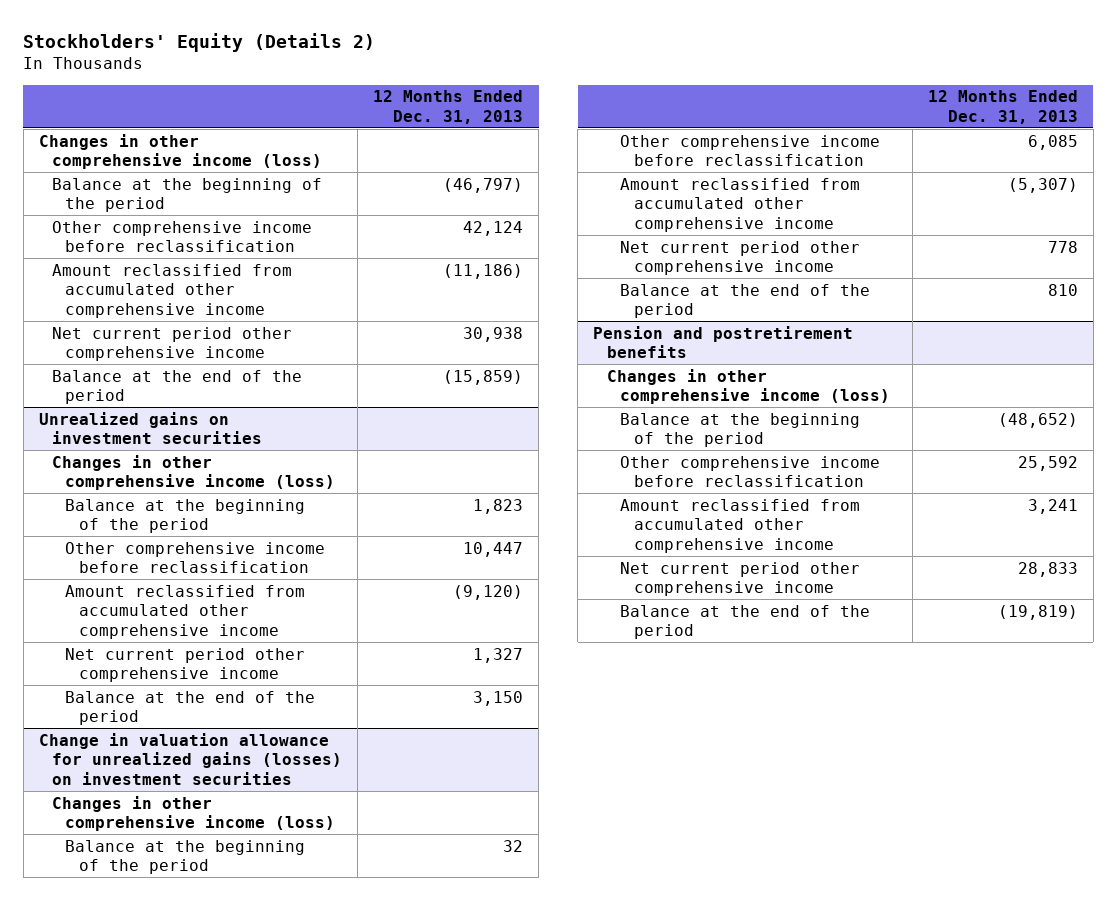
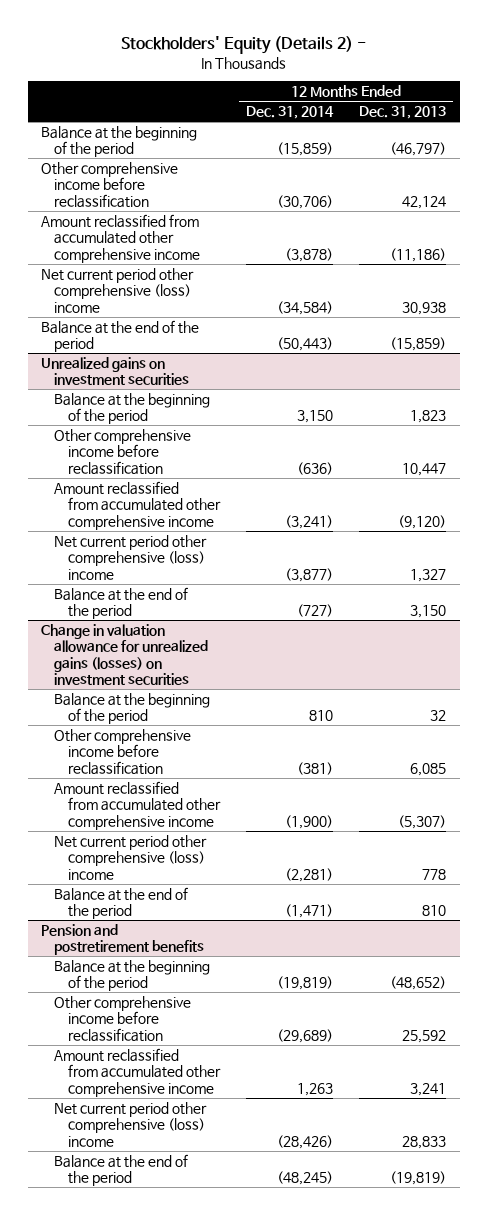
- Stockholders' Equity (Details 2)
+ Stockholders' Equity (Details 2) -
- | 12 Months Ended Dec. 31, 2013
+ | 12 Months Ended Dec. 31, 2014 | 12 Months Ended Dec. 31, 2013
- Changes in other comprehensive income (loss)
- Net current period other comprehensive income | 30,938
+ Net current period other comprehensive (loss) income | (34,584) | 30,938
@ Unrealized gains on investment securities
- Changes in other comprehensive income (loss)
- Net current period other comprehensive income | 1,327
+ Net current period other comprehensive (loss) income | (3,877) | 1,327
@ Change in valuation allowance for unrealized gains (losses) on investment securities
- Changes in other comprehensive income (loss)
- Net current period other comprehensive income | 778
+ Net current period other comprehensive (loss) income | (2,281) | 778
@ Pension and postretirement benefits
- Changes in other comprehensive income (loss)
- Net current period other comprehensive income | 28,833
+ Net current period other comprehensive (loss) income | (28,426) | 28,833

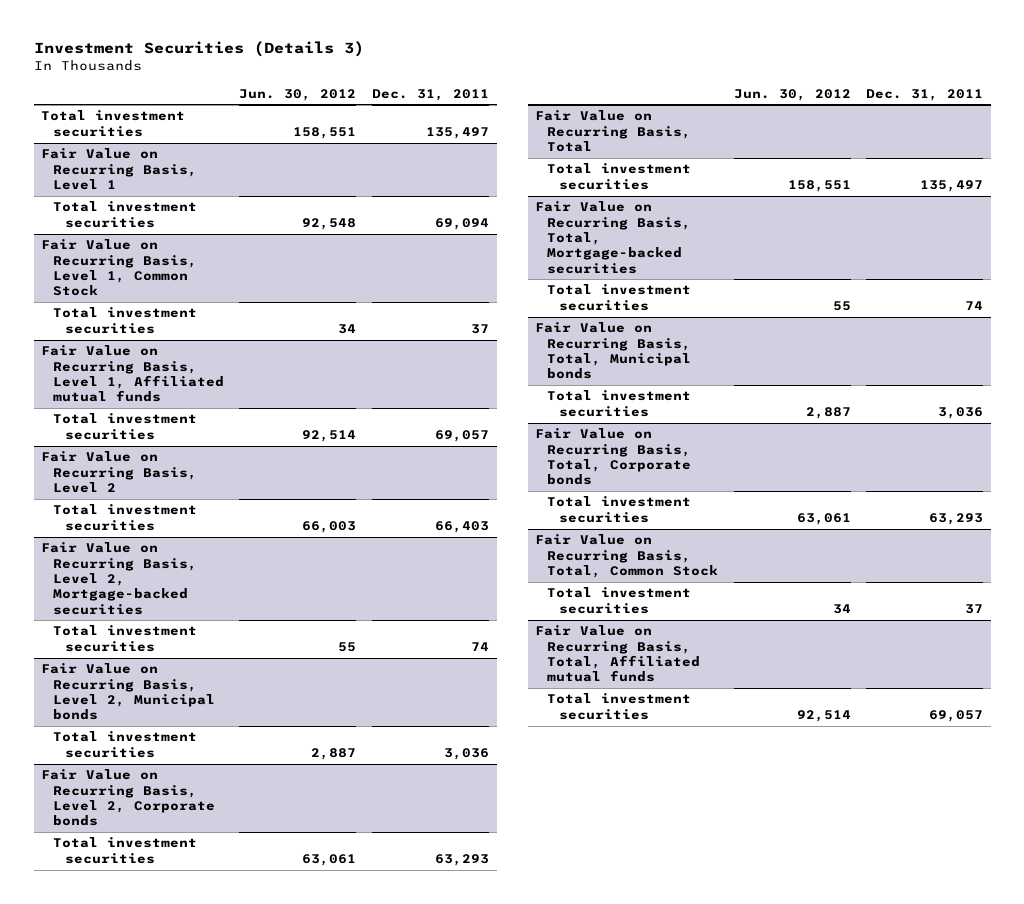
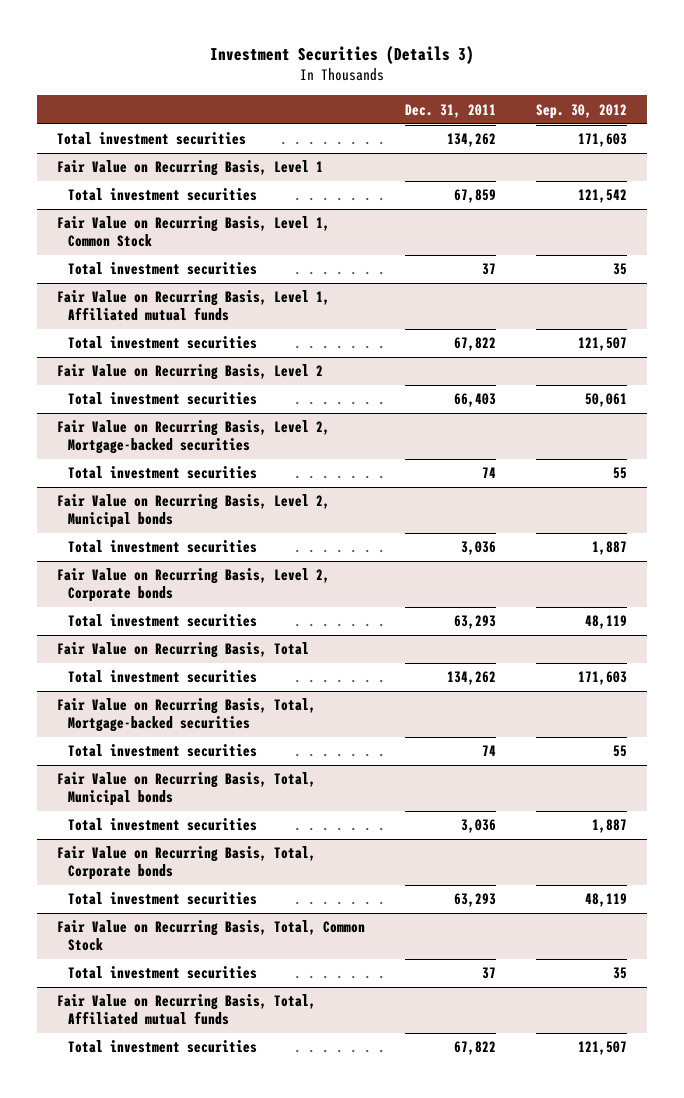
- | Jun. 30, 2012 | Dec. 31, 2011
+ | Dec. 31, 2011 | Sep. 30, 2012
- Total investment securities | 158,551 | 135,497
+ Total investment securities | 134,262 | 171,603
@ Fair Value on Recurring Basis, Level 1
- Total investment securities | 92,548 | 69,094
+ Total investment securities | 67,859 | 121,542
@ Fair Value on Recurring Basis, Level 1, Affiliated mutual funds
- Total investment securities | 92,514 | 69,057
+ Total investment securities | 67,822 | 121,507
@ Fair Value on Recurring Basis, Total
- Total investment securities | 158,551 | 135,497
+ Total investment securities | 134,262 | 171,603
@ Fair Value on Recurring Basis, Total, Affiliated mutual funds
- Total investment securities | 92,514 | 69,057
+ Total investment securities | 67,822 | 121,507

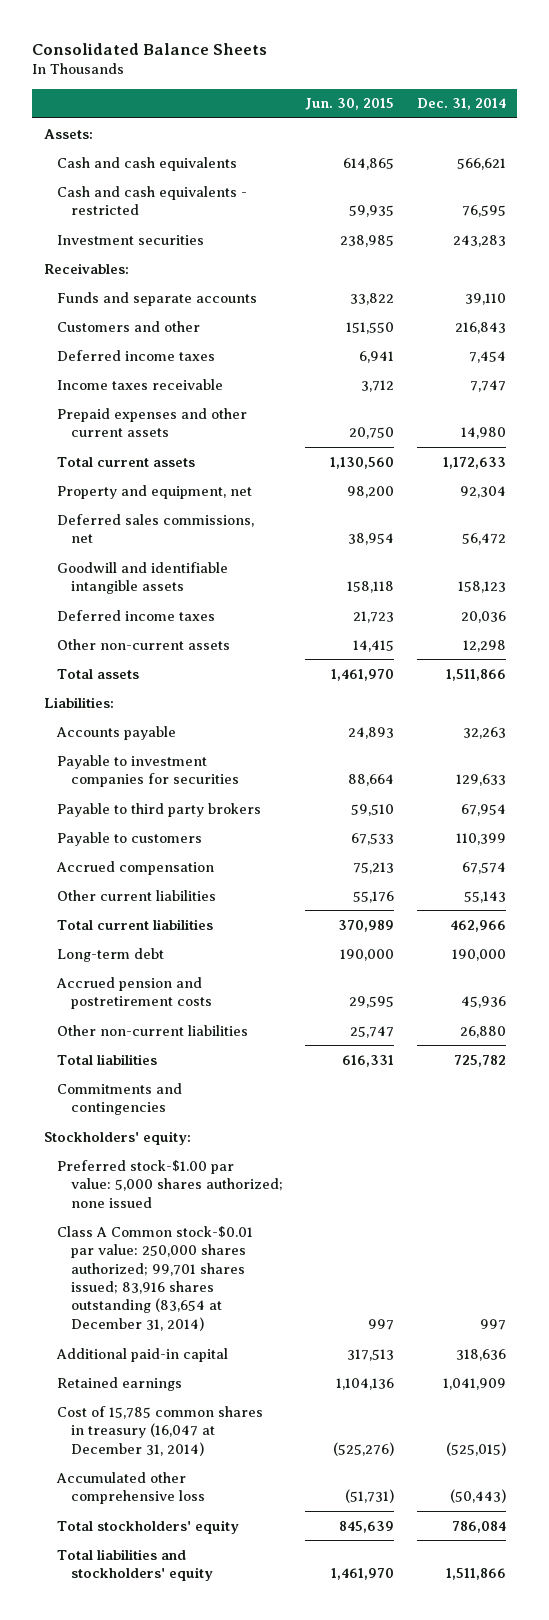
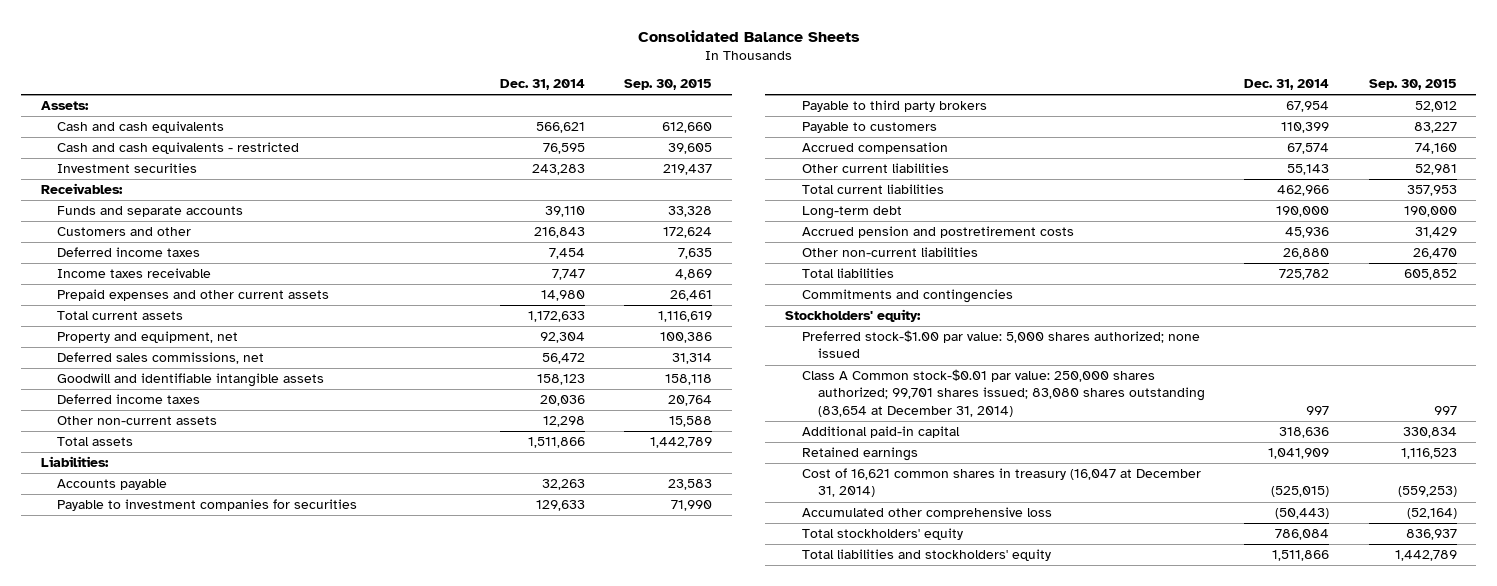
- | Jun. 30, 2015 | Dec. 31, 2014
+ | Dec. 31, 2014 | Sep. 30, 2015
- Class A Common stock-$0.01 par value: 250,000 shares authorized; 99,701 shares issued; 83,916 shares outstanding (83,654 at December 31, 2014) | 997 | 997
+ Class A Common stock-$0.01 par value: 250,000 shares authorized; 99,701 shares issued; 83,080 shares outstanding (83,654 at December 31, 2014) | 997 | 997
- Cost of 15,785 common shares in treasury (16,047 at December 31, 2014) | (525,276) | (525,015)
+ Cost of 16,621 common shares in treasury (16,047 at December 31, 2014) | (525,015) | (559,253)

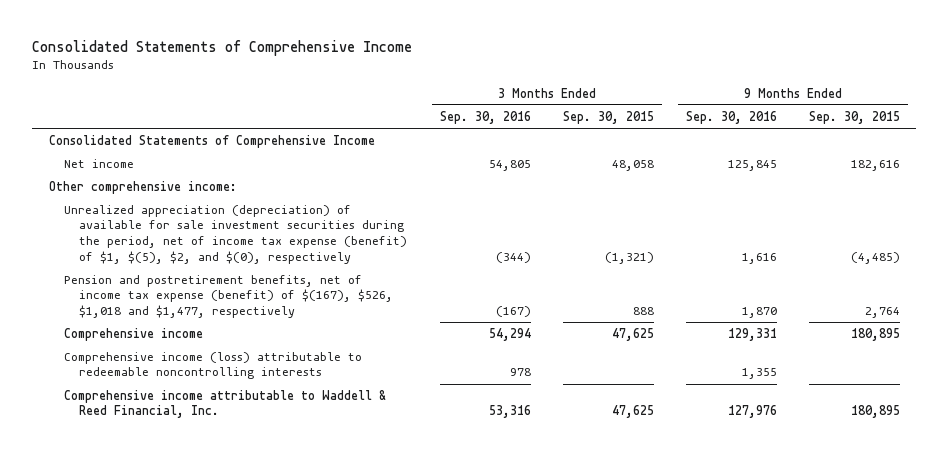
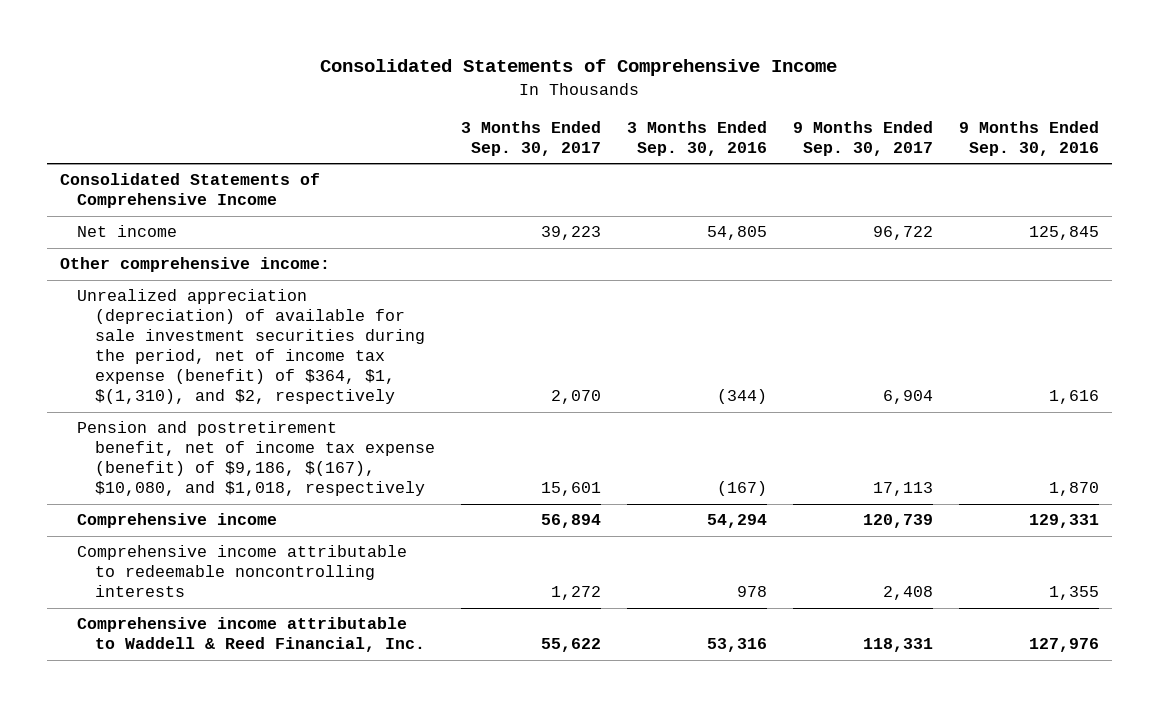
- | 3 Months Ended Sep. 30, 2016 | 3 Months Ended Sep. 30, 2015 | 9 Months Ended Sep. 30, 2016 | 9 Months Ended Sep. 30, 2015
+ | 3 Months Ended Sep. 30, 2017 | 3 Months Ended Sep. 30, 2016 | 9 Months Ended Sep. 30, 2017 | 9 Months Ended Sep. 30, 2016
- Unrealized appreciation (depreciation) of available for sale investment securities during the period, net of income tax expense (benefit) of $1, $(5), $2, and $(0), respectively | (344) | (1,321) | 1,616 | (4,485)
- Pension and postretirement benefits, net of income tax expense (benefit) of $(167), $526, $1,018 and $1,477, respectively | (167) | 888 | 1,870 | 2,764
+ Unrealized appreciation (depreciation) of available for sale investment securities during the period, net of income tax expense (benefit) of $364, $1, $(1,310), and $2, respectively | 2,070 | (344) | 6,904 | 1,616
+ Pension and postretirement benefit, net of income tax expense (benefit) of $9,186, $(167), $10,080, and $1,018, respectively | 15,601 | (167) | 17,113 | 1,870
- Comprehensive income (loss) attributable to redeemable noncontrolling interests | 978 | | 1,355 |
+ Comprehensive income attributable to redeemable noncontrolling interests | 1,272 | 978 | 2,408 | 1,355

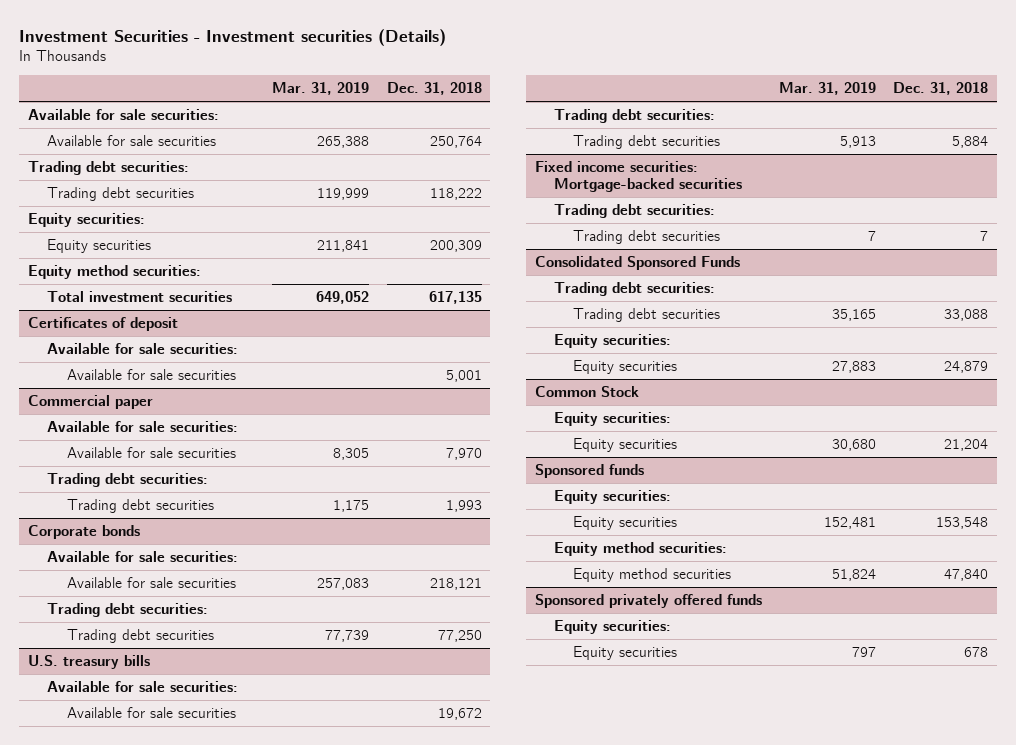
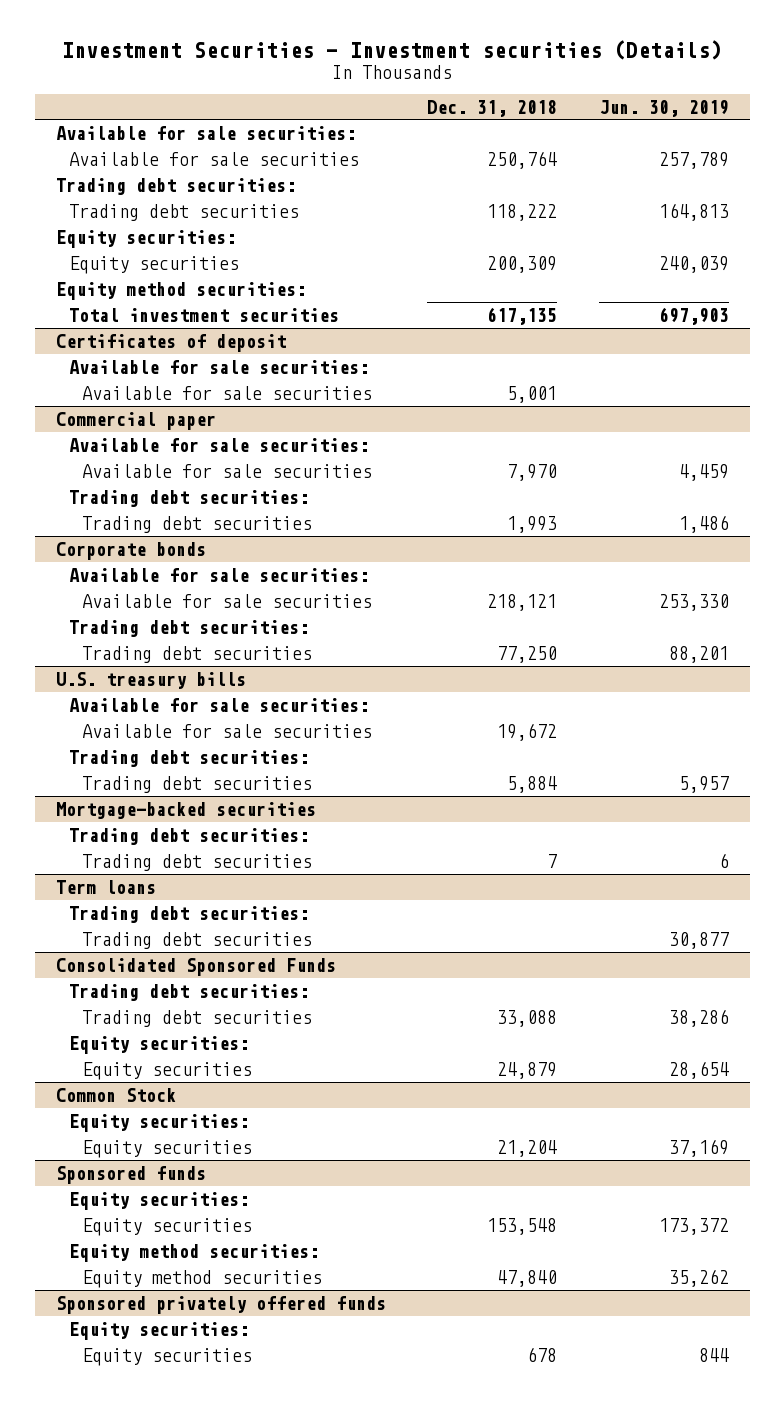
- | Mar. 31, 2019 | Dec. 31, 2018
+ | Dec. 31, 2018 | Jun. 30, 2019
- Fixed income securities: Mortgage-backed securities
+ Mortgage-backed securities
+ Term loans
+ Trading debt securities:
+ Trading debt securities | | 30,877

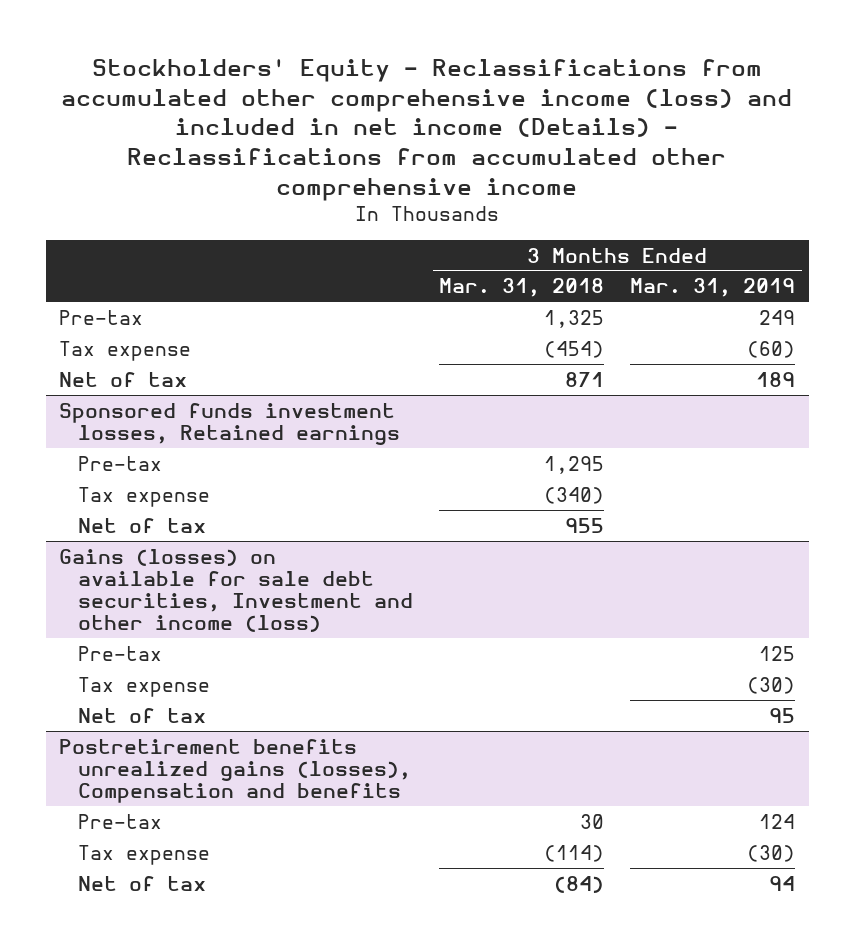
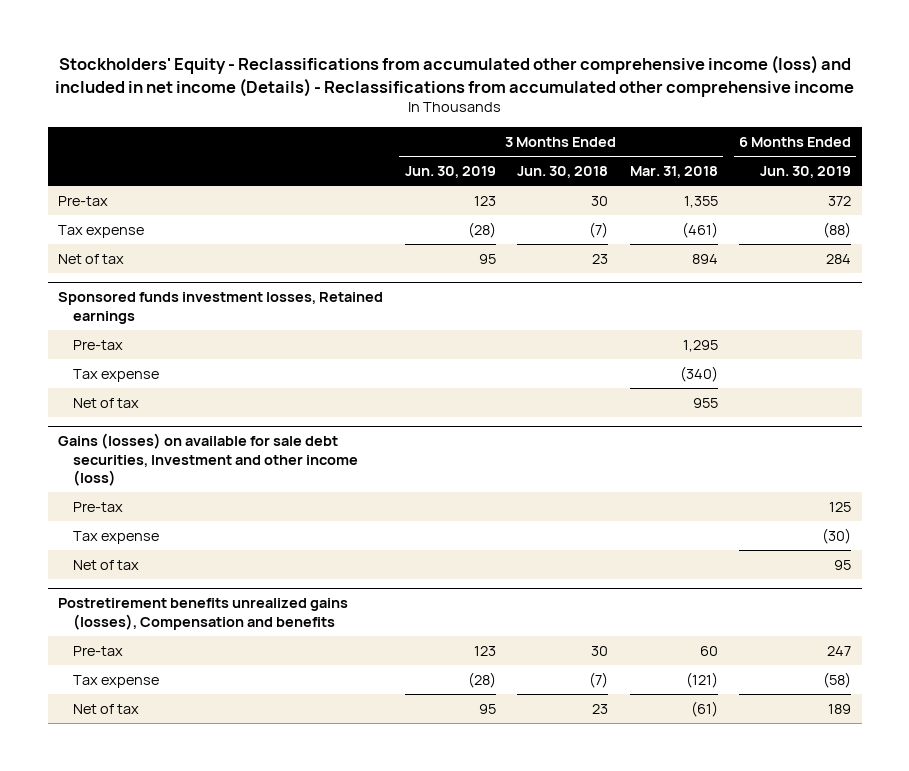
- | 3 Months Ended Mar. 31, 2018 | 3 Months Ended Mar. 31, 2019
+ | 3 Months Ended Jun. 30, 2019 | 3 Months Ended Jun. 30, 2018 | 3 Months Ended Mar. 31, 2018 | 6 Months Ended Jun. 30, 2019
- Pre-tax | 1,325 | 249
- Tax expense | (454) | (60)
- Net of tax | 871 | 189
+ Pre-tax | 123 | 30 | 1,355 | 372
+ Tax expense | (28) | (7) | (461) | (88)
+ Net of tax | 95 | 23 | 894 | 284
@ Postretirement benefits unrealized gains (losses), Compensation and benefits
- Pre-tax | 30 | 124
- Tax expense | (114) | (30)
- Net of tax | (84) | 94
+ Pre-tax | 123 | 30 | 60 | 247
+ Tax expense | (28) | (7) | (121) | (58)
+ Net of tax | 95 | 23 | (61) | 189

